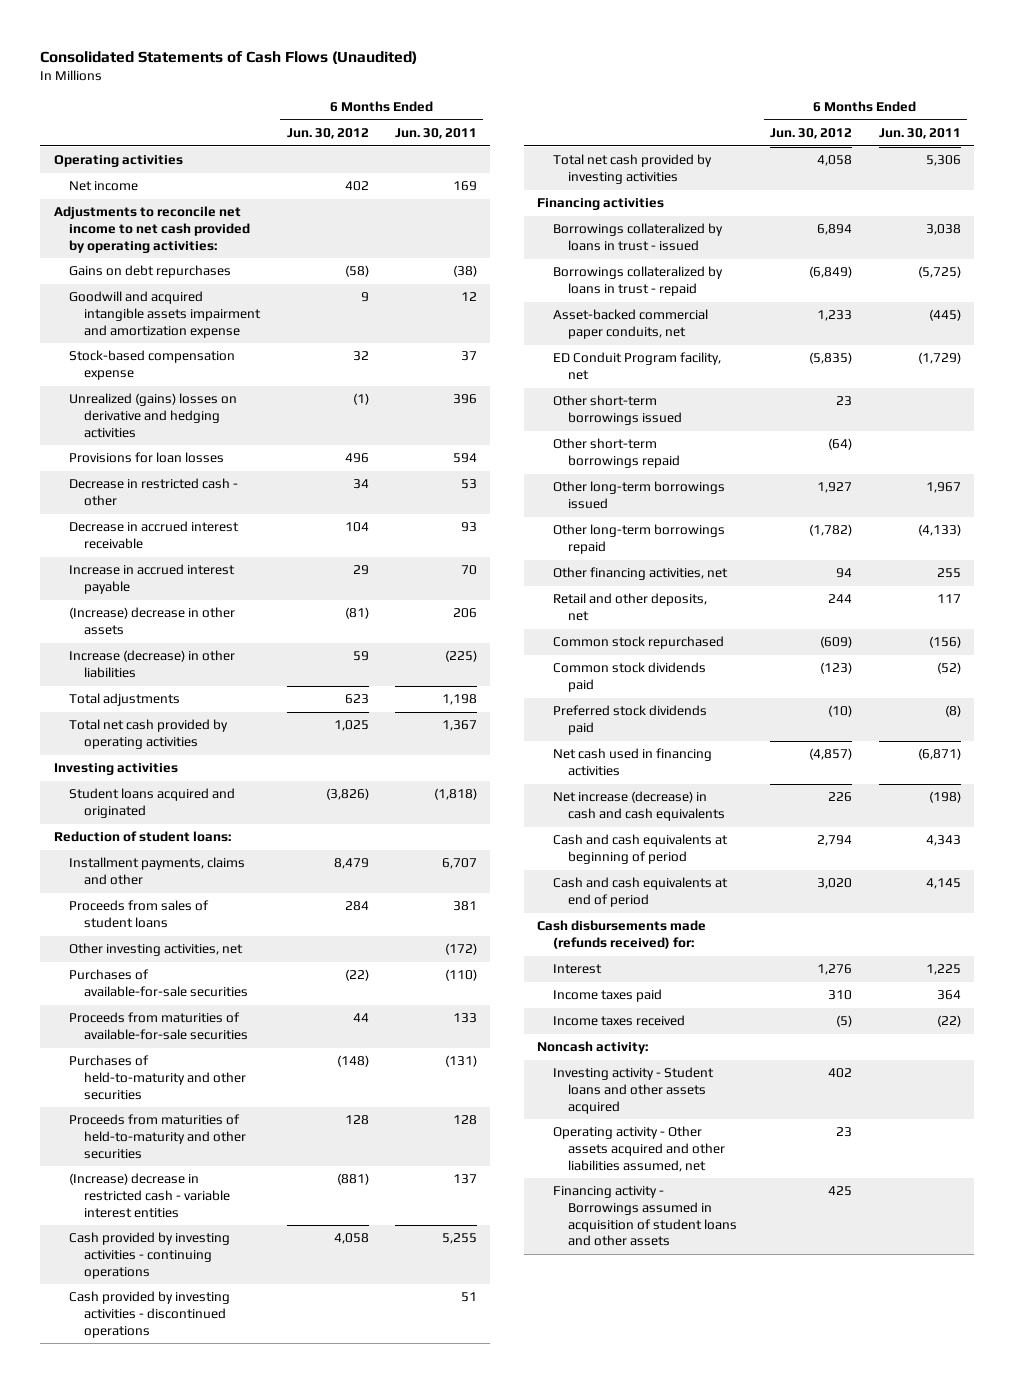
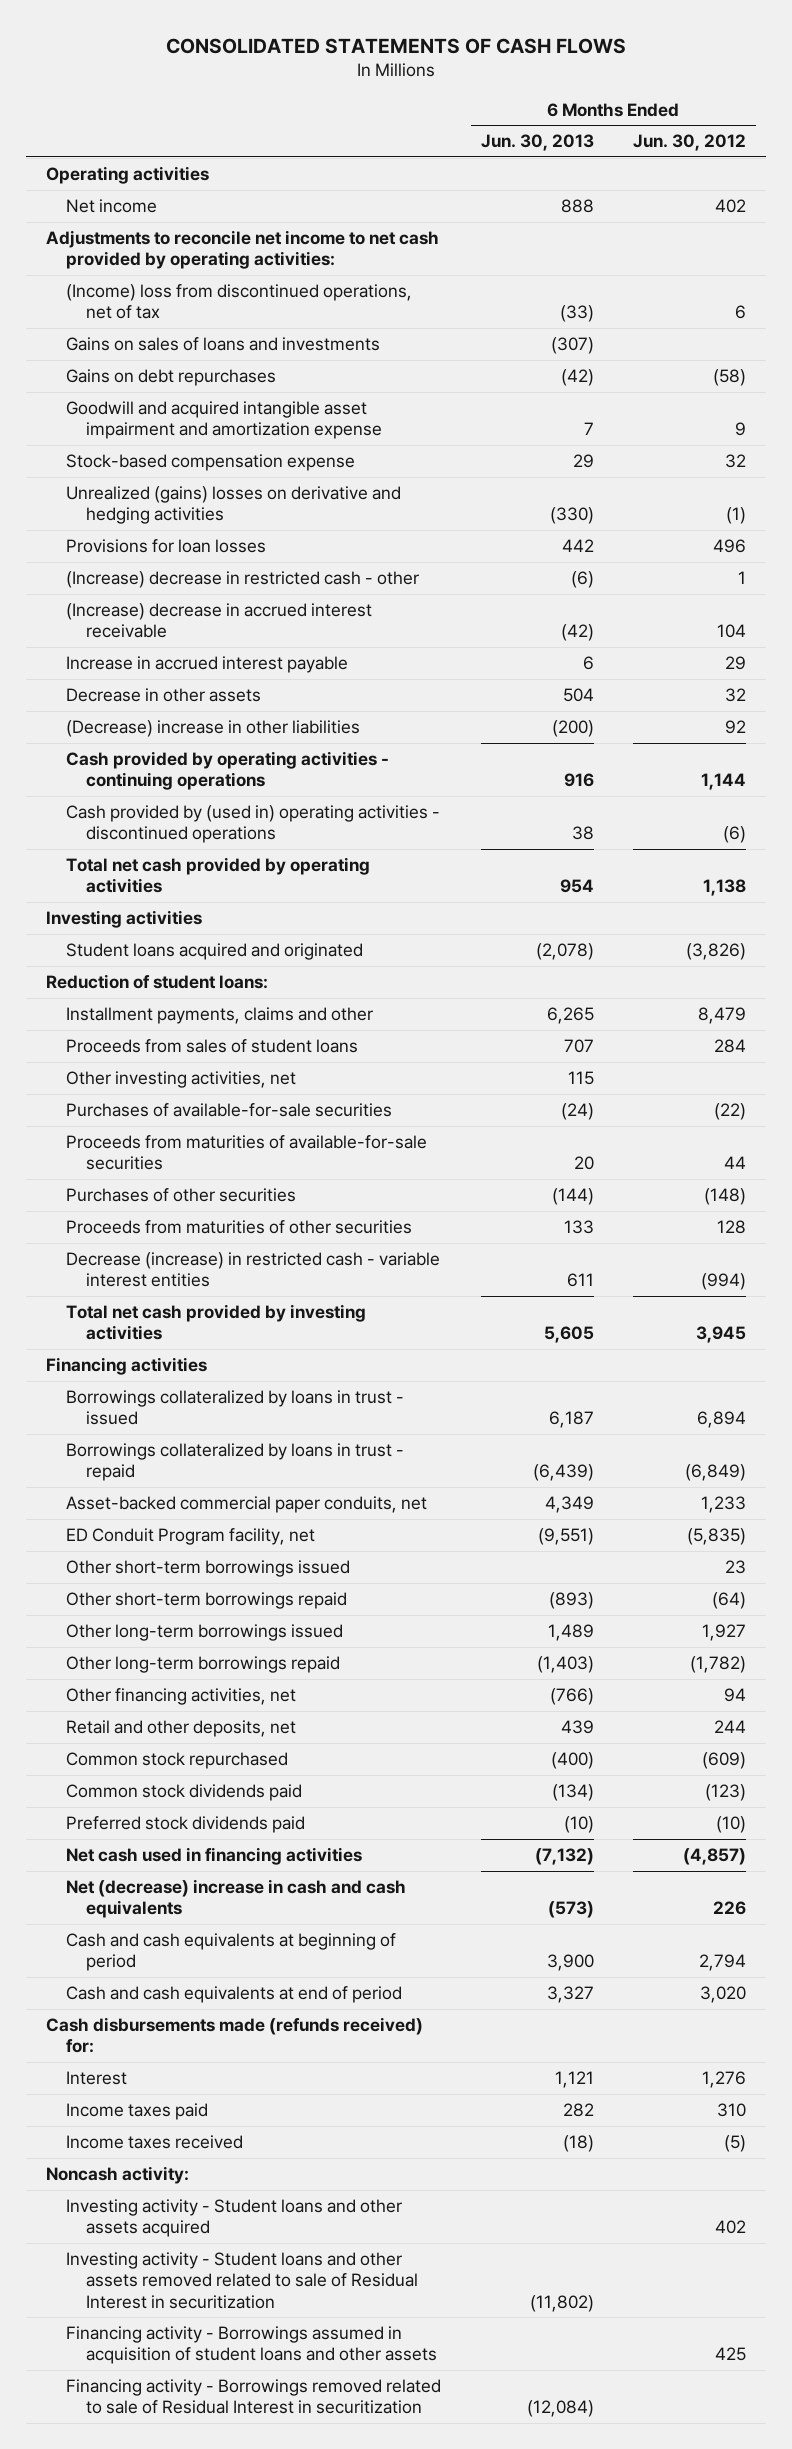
- Consolidated Statements of Cash Flows (Unaudited)
+ CONSOLIDATED STATEMENTS OF CASH FLOWS
- | 6 Months Ended Jun. 30, 2012 | 6 Months Ended Jun. 30, 2011
+ | 6 Months Ended Jun. 30, 2013 | 6 Months Ended Jun. 30, 2012
+ (Income) loss from discontinued operations, net of tax | (33) | 6
+ Gains on sales of loans and investments | (307) |
- Goodwill and acquired intangible assets impairment and amortization expense | 9 | 12
+ Goodwill and acquired intangible asset impairment and amortization expense | 7 | 9
- Decrease in restricted cash - other | 34 | 53
- Decrease in accrued interest receivable | 104 | 93
+ (Increase) decrease in restricted cash - other | (6) | 1
+ (Increase) decrease in accrued interest receivable | (42) | 104
- (Increase) decrease in other assets | (81) | 206
- Increase (decrease) in other liabilities | 59 | (225)
- Total adjustments | 623 | 1,198
- Total net cash provided by operating activities | 1,025 | 1,367
+ Decrease in other assets | 504 | 32
+ (Decrease) increase in other liabilities | (200) | 92
+ Cash provided by operating activities - continuing operations | 916 | 1,144
+ Cash provided by (used in) operating activities - discontinued operations | 38 | (6)
+ Total net cash provided by operating activities | 954 | 1,138
- Purchases of held-to-maturity and other securities | (148) | (131)
- Proceeds from maturities of held-to-maturity and other securities | 128 | 128
- (Increase) decrease in restricted cash - variable interest entities | (881) | 137
- Cash provided by investing activities - continuing operations | 4,058 | 5,255
- Cash provided by investing activities - discontinued operations | | 51
- Total net cash provided by investing activities | 4,058 | 5,306
+ Purchases of other securities | (144) | (148)
+ Proceeds from maturities of other securities | 133 | 128
+ Decrease (increase) in restricted cash - variable interest entities | 611 | (994)
+ Total net cash provided by investing activities | 5,605 | 3,945
- Net increase (decrease) in cash and cash equivalents | 226 | (198)
+ Net (decrease) increase in cash and cash equivalents | (573) | 226
- Operating activity - Other assets acquired and other liabilities assumed, net | 23 |
+ Investing activity - Student loans and other assets removed related to sale of Residual Interest in securitization | (11,802) |
+ Financing activity - Borrowings removed related to sale of Residual Interest in securitization | (12,084) |

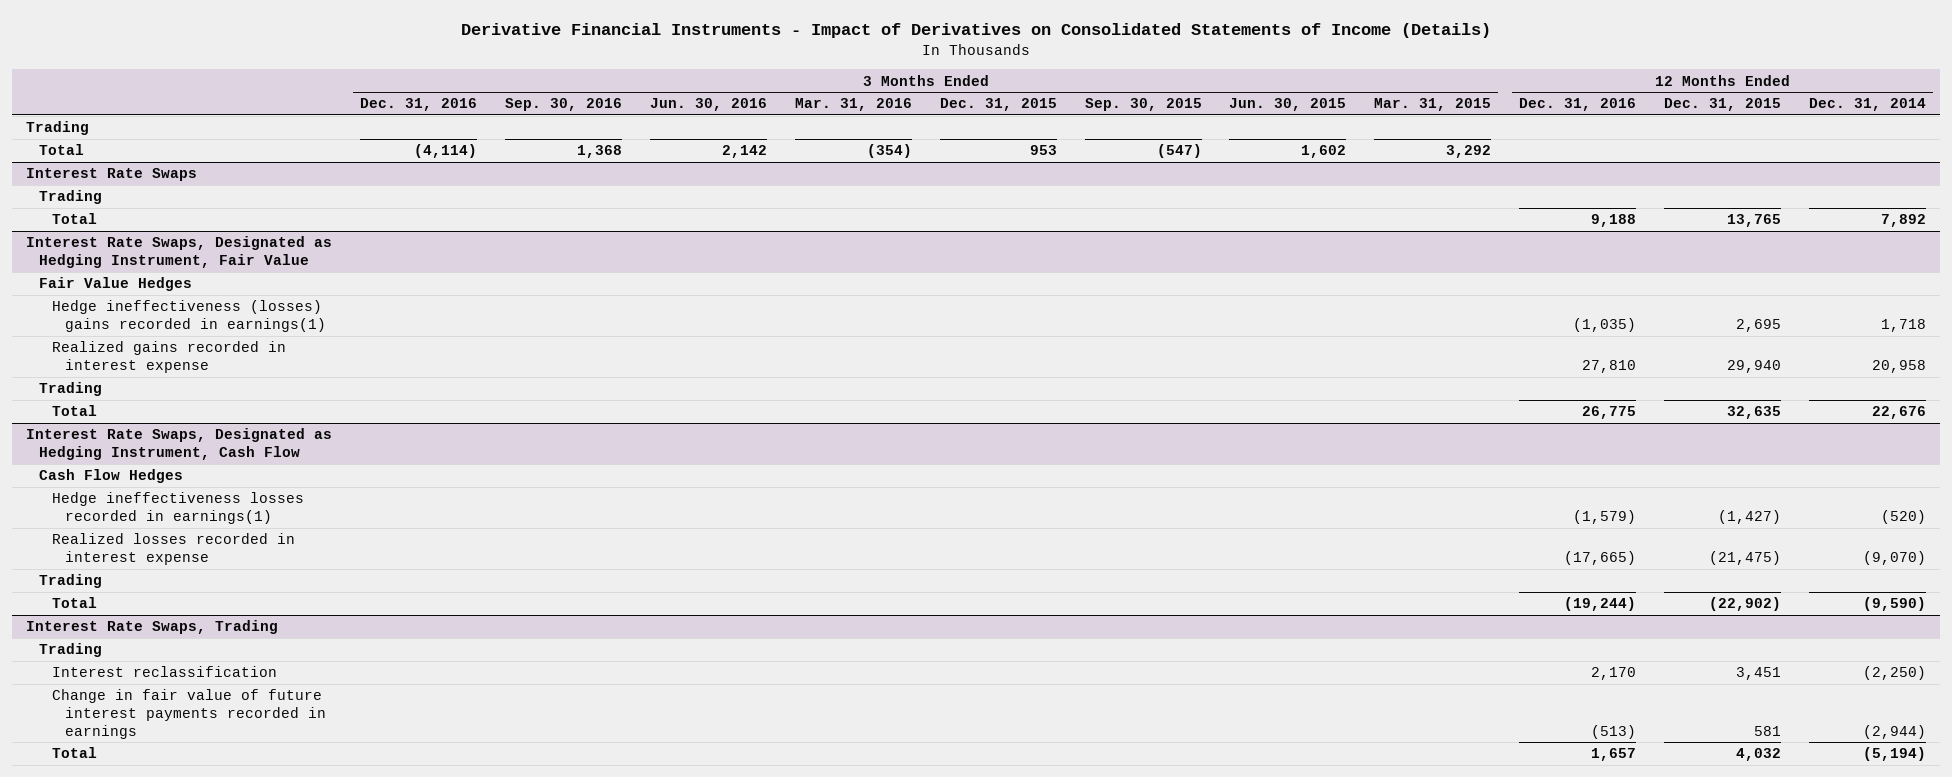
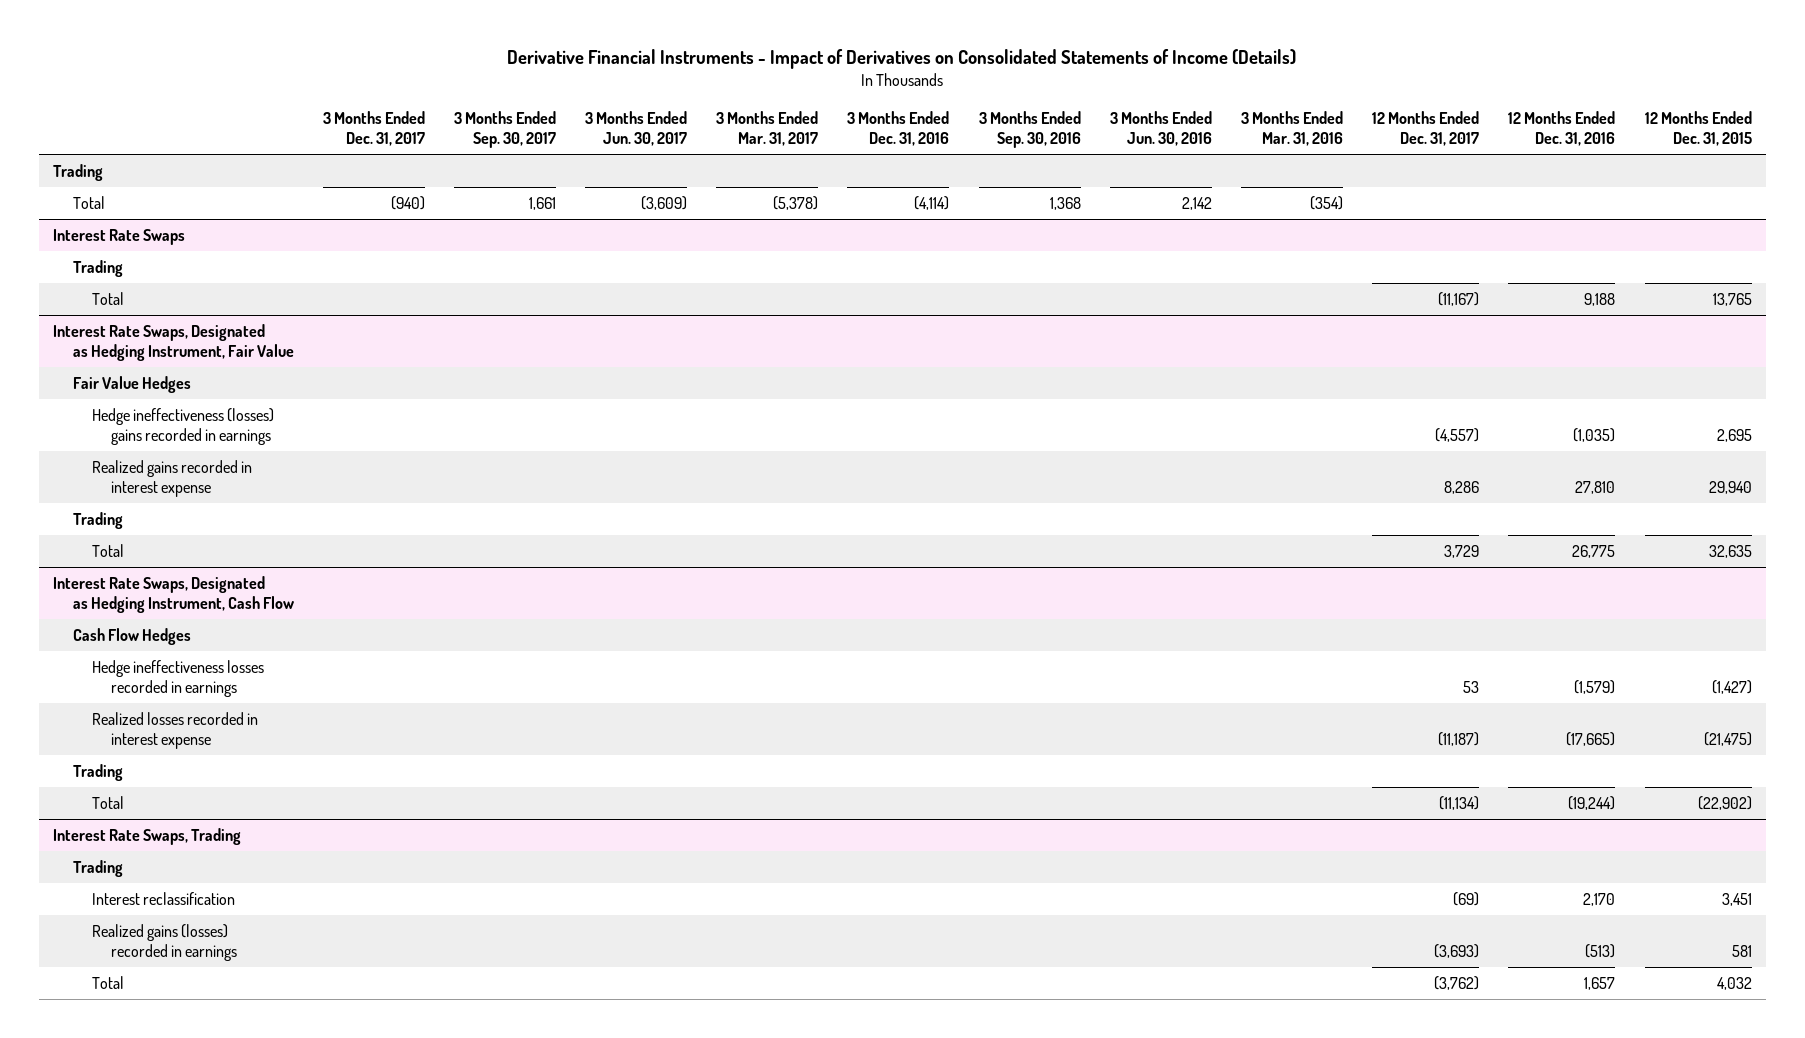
- | 3 Months Ended Dec. 31, 2016 | 3 Months Ended Sep. 30, 2016 | 3 Months Ended Jun. 30, 2016 | 3 Months Ended Mar. 31, 2016 | 3 Months Ended Dec. 31, 2015 | 3 Months Ended Sep. 30, 2015 | 3 Months Ended Jun. 30, 2015 | 3 Months Ended Mar. 31, 2015 | 12 Months Ended Dec. 31, 2016 | 12 Months Ended Dec. 31, 2015 | 12 Months Ended Dec. 31, 2014
+ | 3 Months Ended Dec. 31, 2017 | 3 Months Ended Sep. 30, 2017 | 3 Months Ended Jun. 30, 2017 | 3 Months Ended Mar. 31, 2017 | 3 Months Ended Dec. 31, 2016 | 3 Months Ended Sep. 30, 2016 | 3 Months Ended Jun. 30, 2016 | 3 Months Ended Mar. 31, 2016 | 12 Months Ended Dec. 31, 2017 | 12 Months Ended Dec. 31, 2016 | 12 Months Ended Dec. 31, 2015
@ Interest Rate Swaps, Designated as Hedging Instrument, Fair Value
- Hedge ineffectiveness (losses) gains recorded in earnings(1) | | | | | | | | | (1,035) | 2,695 | 1,718
+ Hedge ineffectiveness (losses) gains recorded in earnings | | | | | | | | | (4,557) | (1,035) | 2,695
@ Interest Rate Swaps, Designated as Hedging Instrument, Cash Flow
- Hedge ineffectiveness losses recorded in earnings(1) | | | | | | | | | (1,579) | (1,427) | (520)
+ Hedge ineffectiveness losses recorded in earnings | | | | | | | | | 53 | (1,579) | (1,427)
@ Interest Rate Swaps, Trading
- Change in fair value of future interest payments recorded in earnings | | | | | | | | | (513) | 581 | (2,944)
+ Realized gains (losses) recorded in earnings | | | | | | | | | (3,693) | (513) | 581

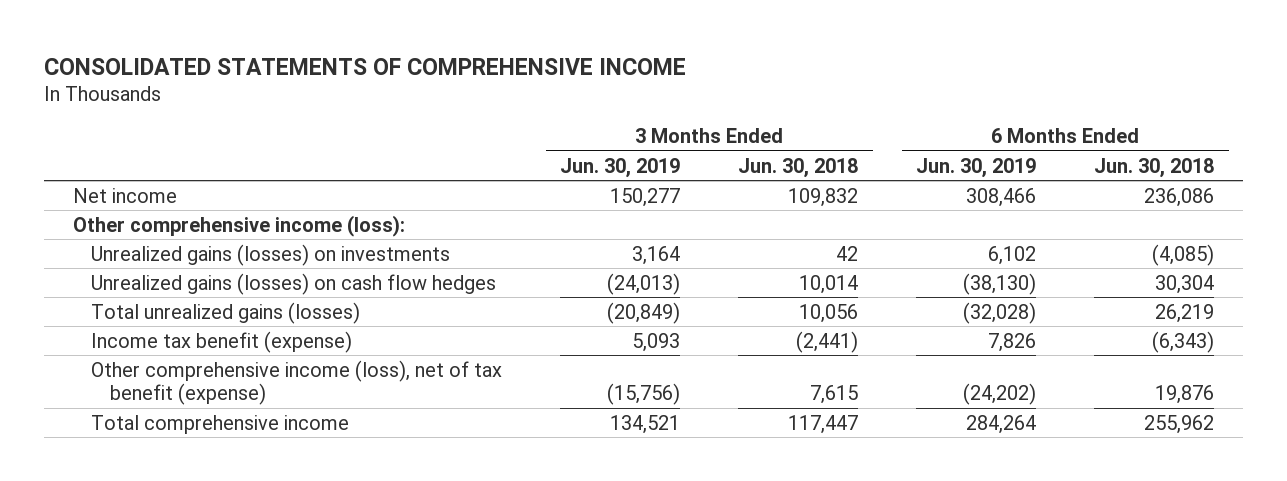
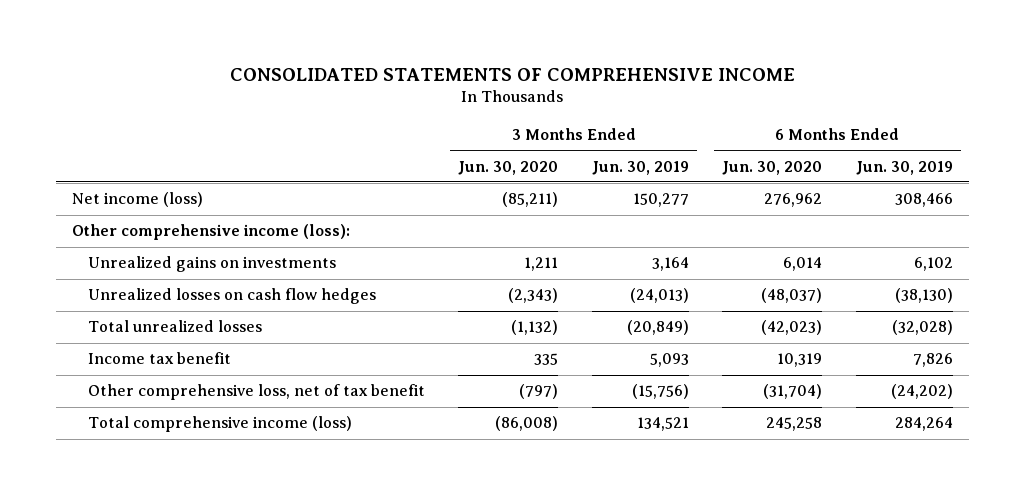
- | 3 Months Ended Jun. 30, 2019 | 3 Months Ended Jun. 30, 2018 | 6 Months Ended Jun. 30, 2019 | 6 Months Ended Jun. 30, 2018
+ | 3 Months Ended Jun. 30, 2020 | 3 Months Ended Jun. 30, 2019 | 6 Months Ended Jun. 30, 2020 | 6 Months Ended Jun. 30, 2019
- Net income | 150,277 | 109,832 | 308,466 | 236,086
+ Net income (loss) | (85,211) | 150,277 | 276,962 | 308,466
- Unrealized gains (losses) on investments | 3,164 | 42 | 6,102 | (4,085)
- Unrealized gains (losses) on cash flow hedges | (24,013) | 10,014 | (38,130) | 30,304
- Total unrealized gains (losses) | (20,849) | 10,056 | (32,028) | 26,219
- Income tax benefit (expense) | 5,093 | (2,441) | 7,826 | (6,343)
- Other comprehensive income (loss), net of tax benefit (expense) | (15,756) | 7,615 | (24,202) | 19,876
- Total comprehensive income | 134,521 | 117,447 | 284,264 | 255,962
+ Unrealized gains on investments | 1,211 | 3,164 | 6,014 | 6,102
+ Unrealized losses on cash flow hedges | (2,343) | (24,013) | (48,037) | (38,130)
+ Total unrealized losses | (1,132) | (20,849) | (42,023) | (32,028)
+ Income tax benefit | 335 | 5,093 | 10,319 | 7,826
+ Other comprehensive loss, net of tax benefit | (797) | (15,756) | (31,704) | (24,202)
+ Total comprehensive income (loss) | (86,008) | 134,521 | 245,258 | 284,264

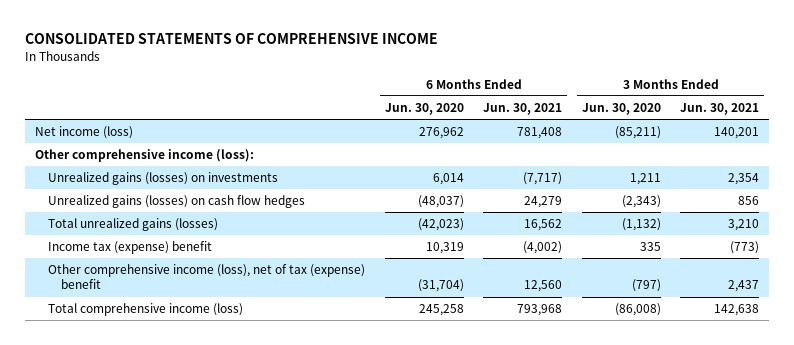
- | 3 Months Ended Jun. 30, 2020 | 3 Months Ended Jun. 30, 2019 | 6 Months Ended Jun. 30, 2020 | 6 Months Ended Jun. 30, 2019
+ | 6 Months Ended Jun. 30, 2020 | 6 Months Ended Jun. 30, 2021 | 3 Months Ended Jun. 30, 2020 | 3 Months Ended Jun. 30, 2021
- Unrealized gains on investments | 1,211 | 3,164 | 6,014 | 6,102
- Unrealized losses on cash flow hedges | (2,343) | (24,013) | (48,037) | (38,130)
- Total unrealized losses | (1,132) | (20,849) | (42,023) | (32,028)
- Income tax benefit | 335 | 5,093 | 10,319 | 7,826
- Other comprehensive loss, net of tax benefit | (797) | (15,756) | (31,704) | (24,202)
+ Unrealized gains (losses) on investments | 6,014 | (7,717) | 1,211 | 2,354
+ Unrealized gains (losses) on cash flow hedges | (48,037) | 24,279 | (2,343) | 856
+ Total unrealized gains (losses) | (42,023) | 16,562 | (1,132) | 3,210
+ Income tax (expense) benefit | 10,319 | (4,002) | 335 | (773)
+ Other comprehensive income (loss), net of tax (expense) benefit | (31,704) | 12,560 | (797) | 2,437

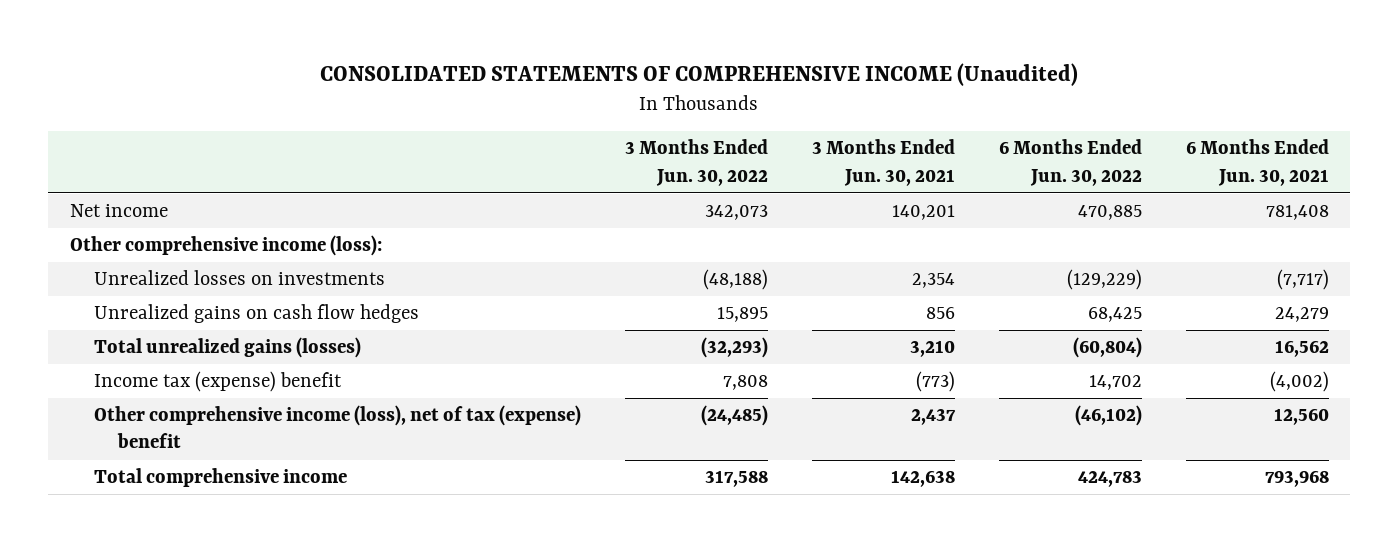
- CONSOLIDATED STATEMENTS OF COMPREHENSIVE INCOME
+ CONSOLIDATED STATEMENTS OF COMPREHENSIVE INCOME (Unaudited)
- | 6 Months Ended Jun. 30, 2020 | 6 Months Ended Jun. 30, 2021 | 3 Months Ended Jun. 30, 2020 | 3 Months Ended Jun. 30, 2021
+ | 3 Months Ended Jun. 30, 2022 | 3 Months Ended Jun. 30, 2021 | 6 Months Ended Jun. 30, 2022 | 6 Months Ended Jun. 30, 2021
- Net income (loss) | 276,962 | 781,408 | (85,211) | 140,201
+ Net income | 342,073 | 140,201 | 470,885 | 781,408
- Unrealized gains (losses) on investments | 6,014 | (7,717) | 1,211 | 2,354
- Unrealized gains (losses) on cash flow hedges | (48,037) | 24,279 | (2,343) | 856
+ Unrealized losses on investments | (48,188) | 2,354 | (129,229) | (7,717)
+ Unrealized gains on cash flow hedges | 15,895 | 856 | 68,425 | 24,279
- Total comprehensive income (loss) | 245,258 | 793,968 | (86,008) | 142,638
+ Total comprehensive income | 317,588 | 142,638 | 424,783 | 793,968

